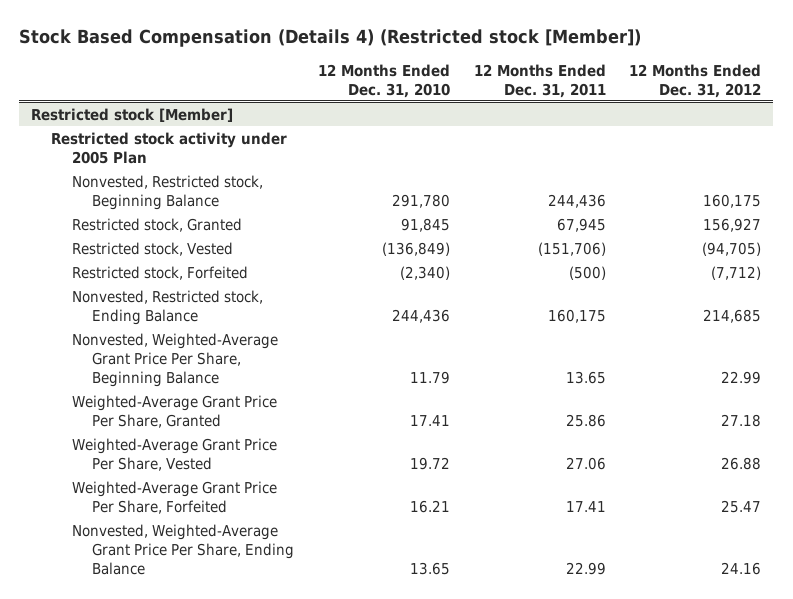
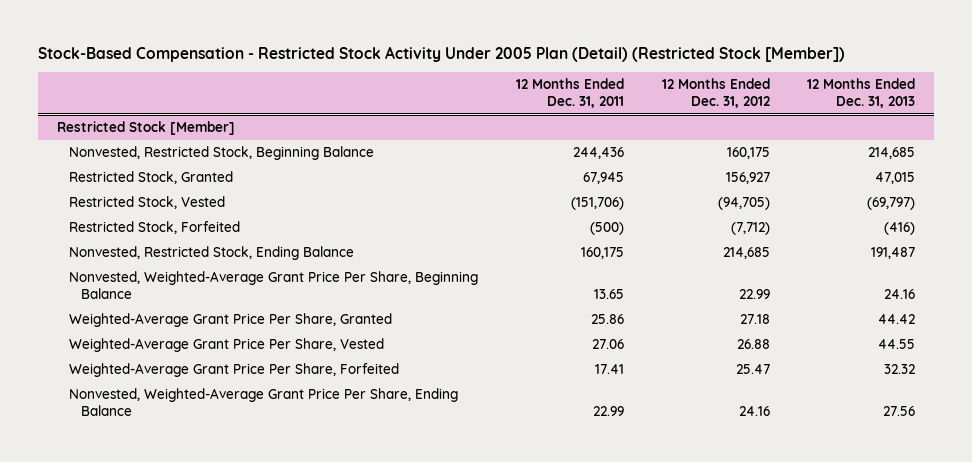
- Stock Based Compensation (Details 4) (Restricted stock [Member])
+ Stock-Based Compensation - Restricted Stock Activity Under 2005 Plan (Detail) (Restricted Stock [Member])
- | 12 Months Ended Dec. 31, 2010 | 12 Months Ended Dec. 31, 2011 | 12 Months Ended Dec. 31, 2012
+ | 12 Months Ended Dec. 31, 2011 | 12 Months Ended Dec. 31, 2012 | 12 Months Ended Dec. 31, 2013
- Restricted stock [Member]
- Restricted stock activity under 2005 Plan
- Nonvested, Restricted stock, Beginning Balance | 291,780 | 244,436 | 160,175
- Restricted stock, Granted | 91,845 | 67,945 | 156,927
- Restricted stock, Vested | (136,849) | (151,706) | (94,705)
- Restricted stock, Forfeited | (2,340) | (500) | (7,712)
- Nonvested, Restricted stock, Ending Balance | 244,436 | 160,175 | 214,685
+ Restricted Stock [Member]
+ Nonvested, Restricted Stock, Beginning Balance | 244,436 | 160,175 | 214,685
+ Restricted Stock, Granted | 67,945 | 156,927 | 47,015
+ Restricted Stock, Vested | (151,706) | (94,705) | (69,797)
+ Restricted Stock, Forfeited | (500) | (7,712) | (416)
+ Nonvested, Restricted Stock, Ending Balance | 160,175 | 214,685 | 191,487

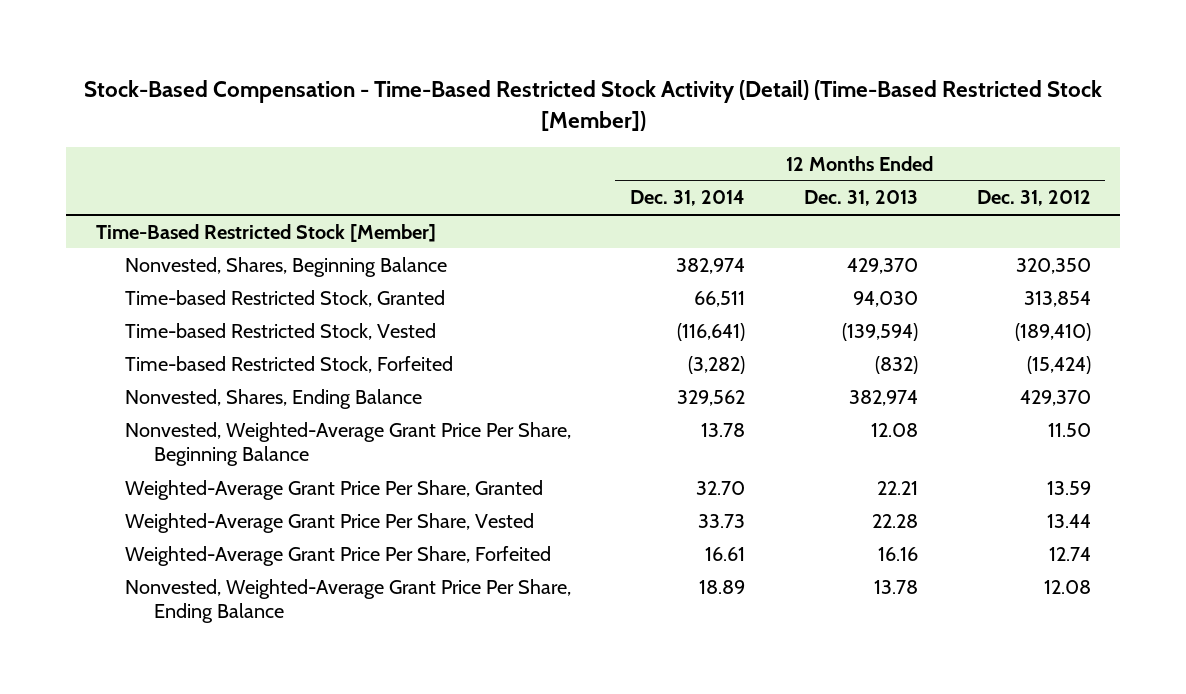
- Stock-Based Compensation - Restricted Stock Activity Under 2005 Plan (Detail) (Restricted Stock [Member])
+ Stock-Based Compensation - Time-Based Restricted Stock Activity (Detail) (Time-Based Restricted Stock [Member])
- | 12 Months Ended Dec. 31, 2011 | 12 Months Ended Dec. 31, 2012 | 12 Months Ended Dec. 31, 2013
+ | 12 Months Ended Dec. 31, 2014 | 12 Months Ended Dec. 31, 2013 | 12 Months Ended Dec. 31, 2012
- Restricted Stock [Member]
- Nonvested, Restricted Stock, Beginning Balance | 244,436 | 160,175 | 214,685
- Restricted Stock, Granted | 67,945 | 156,927 | 47,015
- Restricted Stock, Vested | (151,706) | (94,705) | (69,797)
- Restricted Stock, Forfeited | (500) | (7,712) | (416)
- Nonvested, Restricted Stock, Ending Balance | 160,175 | 214,685 | 191,487
- Nonvested, Weighted-Average Grant Price Per Share, Beginning Balance | 13.65 | 22.99 | 24.16
- Weighted-Average Grant Price Per Share, Granted | 25.86 | 27.18 | 44.42
- Weighted-Average Grant Price Per Share, Vested | 27.06 | 26.88 | 44.55
- Weighted-Average Grant Price Per Share, Forfeited | 17.41 | 25.47 | 32.32
- Nonvested, Weighted-Average Grant Price Per Share, Ending Balance | 22.99 | 24.16 | 27.56
+ Time-Based Restricted Stock [Member]
+ Nonvested, Shares, Beginning Balance | 382,974 | 429,370 | 320,350
+ Time-based Restricted Stock, Granted | 66,511 | 94,030 | 313,854
+ Time-based Restricted Stock, Vested | (116,641) | (139,594) | (189,410)
+ Time-based Restricted Stock, Forfeited | (3,282) | (832) | (15,424)
+ Nonvested, Shares, Ending Balance | 329,562 | 382,974 | 429,370
+ Nonvested, Weighted-Average Grant Price Per Share, Beginning Balance | 13.78 | 12.08 | 11.50
+ Weighted-Average Grant Price Per Share, Granted | 32.70 | 22.21 | 13.59
+ Weighted-Average Grant Price Per Share, Vested | 33.73 | 22.28 | 13.44
+ Weighted-Average Grant Price Per Share, Forfeited | 16.61 | 16.16 | 12.74
+ Nonvested, Weighted-Average Grant Price Per Share, Ending Balance | 18.89 | 13.78 | 12.08

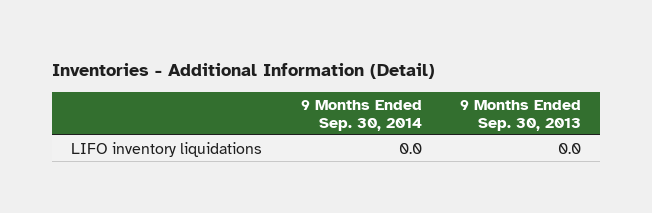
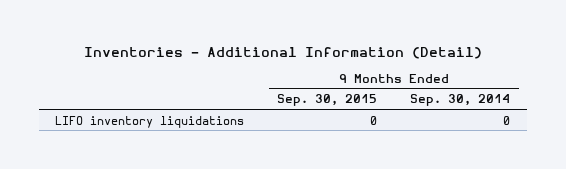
- | 9 Months Ended Sep. 30, 2014 | 9 Months Ended Sep. 30, 2013
+ | 9 Months Ended Sep. 30, 2015 | 9 Months Ended Sep. 30, 2014
- LIFO inventory liquidations | 0.0 | 0.0
+ LIFO inventory liquidations | 0 | 0

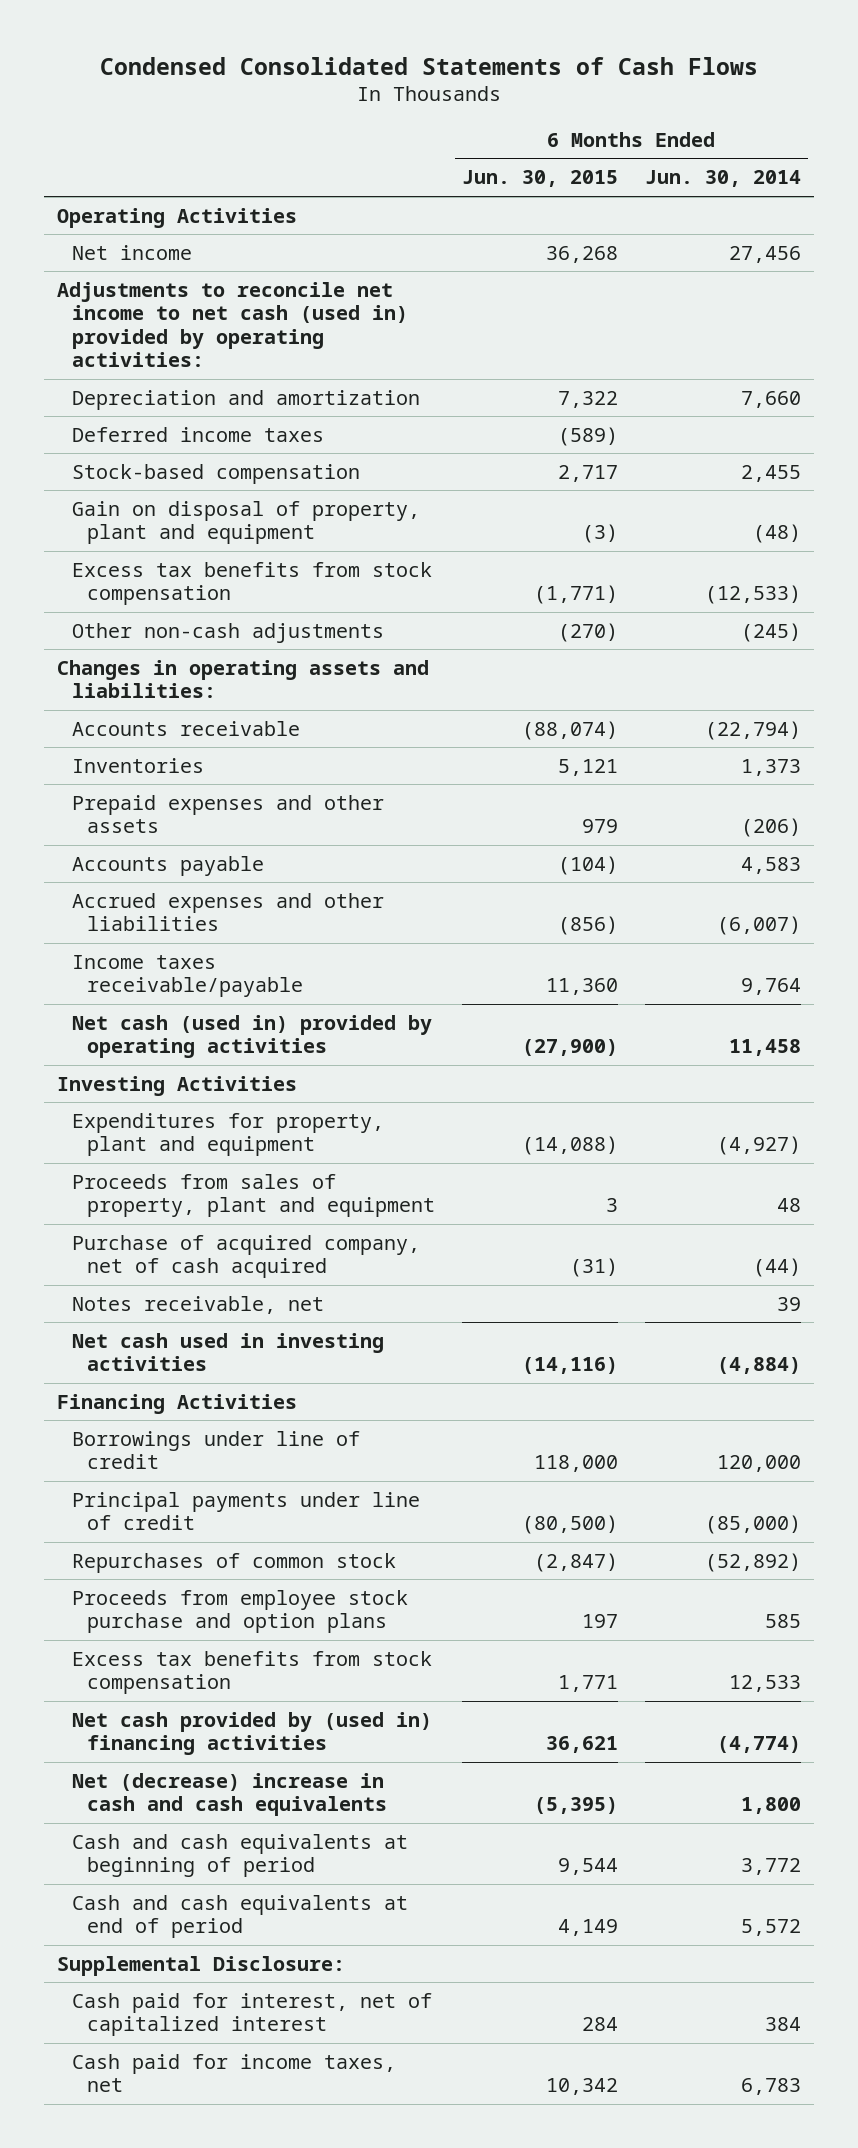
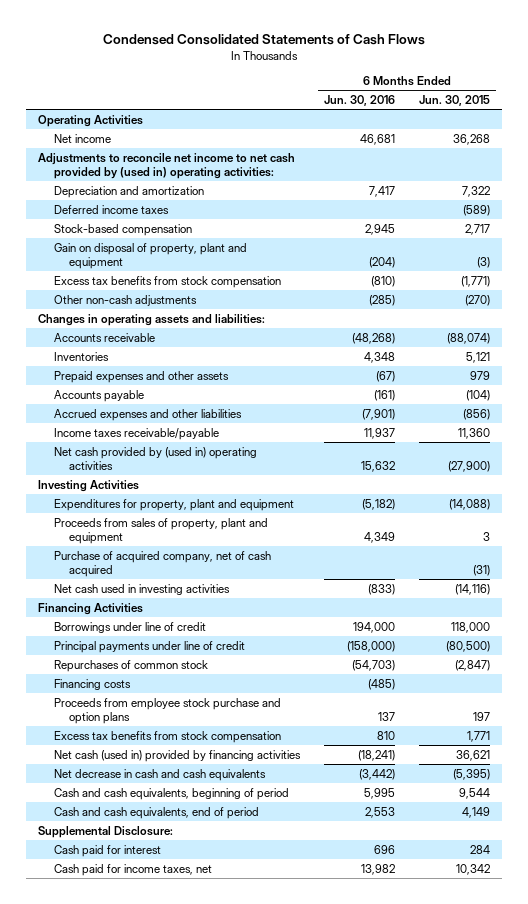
- | 6 Months Ended Jun. 30, 2015 | 6 Months Ended Jun. 30, 2014
+ | 6 Months Ended Jun. 30, 2016 | 6 Months Ended Jun. 30, 2015
- Adjustments to reconcile net income to net cash (used in) provided by operating activities:
+ Adjustments to reconcile net income to net cash provided by (used in) operating activities:
- Net cash (used in) provided by operating activities | (27,900) | 11,458
+ Net cash provided by (used in) operating activities | 15,632 | (27,900)
- Notes receivable, net | | 39
+ Financing costs | (485) |
- Net cash provided by (used in) financing activities | 36,621 | (4,774)
- Net (decrease) increase in cash and cash equivalents | (5,395) | 1,800
- Cash and cash equivalents at beginning of period | 9,544 | 3,772
- Cash and cash equivalents at end of period | 4,149 | 5,572
+ Net cash (used in) provided by financing activities | (18,241) | 36,621
+ Net decrease in cash and cash equivalents | (3,442) | (5,395)
+ Cash and cash equivalents, beginning of period | 5,995 | 9,544
+ Cash and cash equivalents, end of period | 2,553 | 4,149
- Cash paid for interest, net of capitalized interest | 284 | 384
+ Cash paid for interest | 696 | 284

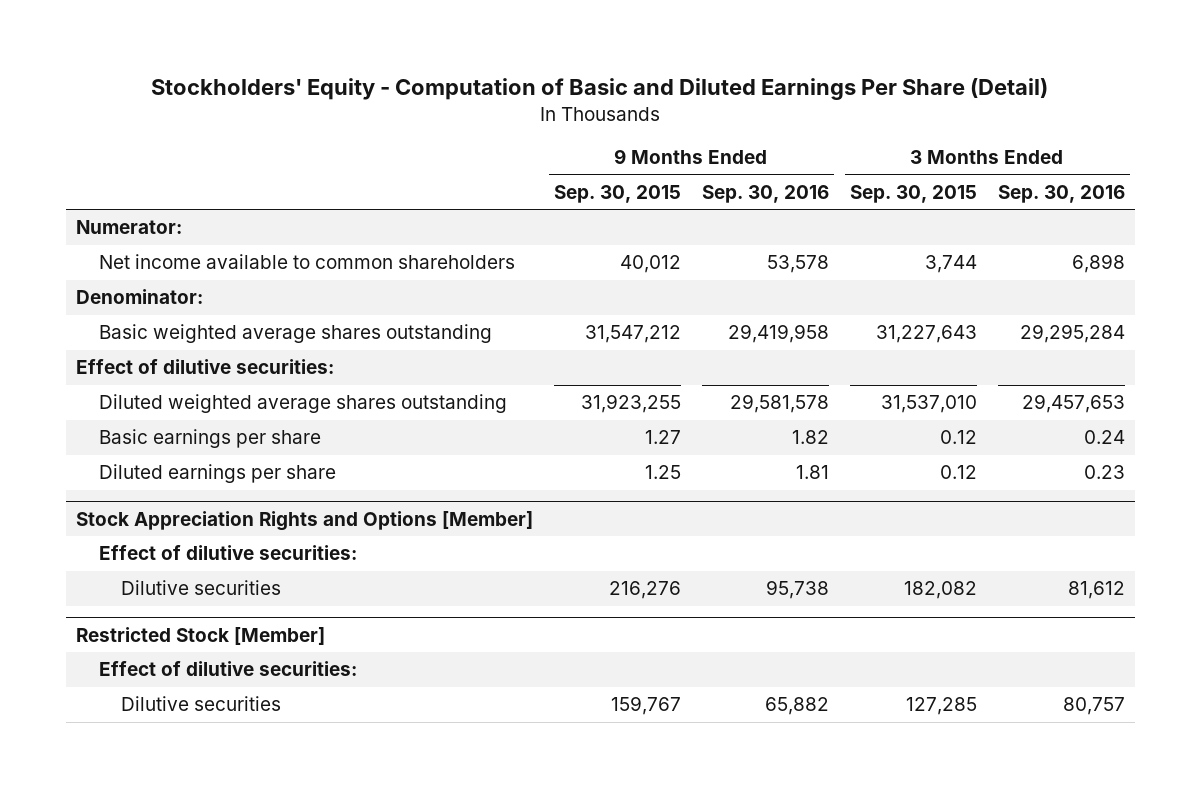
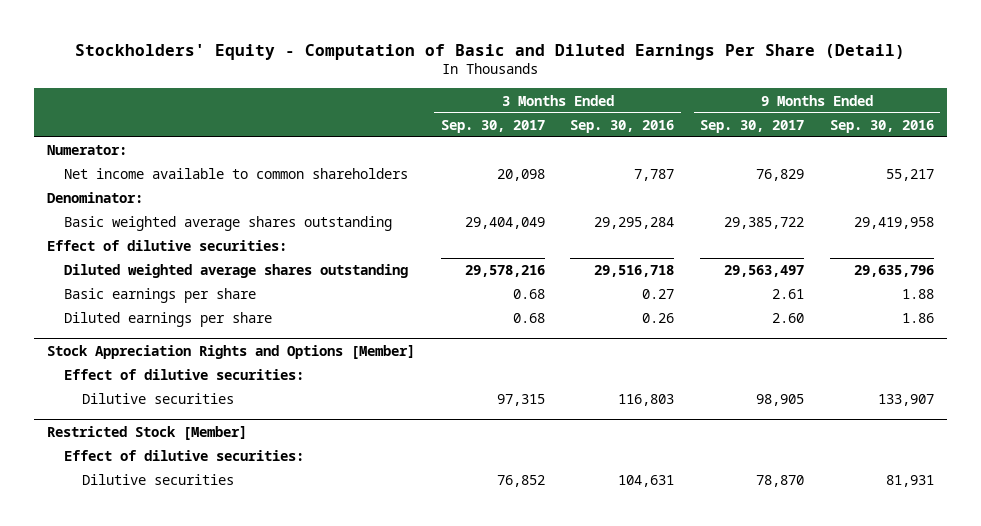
- | 9 Months Ended Sep. 30, 2015 | 9 Months Ended Sep. 30, 2016 | 3 Months Ended Sep. 30, 2015 | 3 Months Ended Sep. 30, 2016
+ | 3 Months Ended Sep. 30, 2017 | 3 Months Ended Sep. 30, 2016 | 9 Months Ended Sep. 30, 2017 | 9 Months Ended Sep. 30, 2016
- Net income available to common shareholders | 40,012 | 53,578 | 3,744 | 6,898
+ Net income available to common shareholders | 20,098 | 7,787 | 76,829 | 55,217
- Diluted weighted average shares outstanding | 31,923,255 | 29,581,578 | 31,537,010 | 29,457,653
- Basic earnings per share | 1.27 | 1.82 | 0.12 | 0.24
- Diluted earnings per share | 1.25 | 1.81 | 0.12 | 0.23
+ Diluted weighted average shares outstanding | 29,578,216 | 29,516,718 | 29,563,497 | 29,635,796
+ Basic earnings per share | 0.68 | 0.27 | 2.61 | 1.88
+ Diluted earnings per share | 0.68 | 0.26 | 2.60 | 1.86
@ Stock Appreciation Rights and Options [Member]
- Dilutive securities | 216,276 | 95,738 | 182,082 | 81,612
+ Dilutive securities | 97,315 | 116,803 | 98,905 | 133,907
@ Restricted Stock [Member]
- Dilutive securities | 159,767 | 65,882 | 127,285 | 80,757
+ Dilutive securities | 76,852 | 104,631 | 78,870 | 81,931

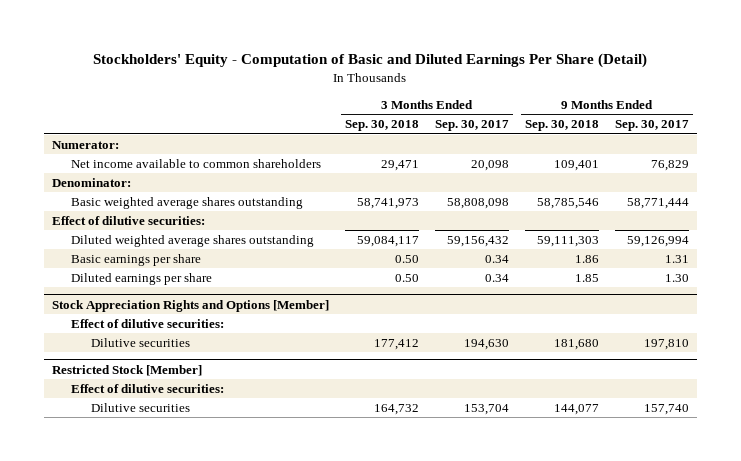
- | 3 Months Ended Sep. 30, 2017 | 3 Months Ended Sep. 30, 2016 | 9 Months Ended Sep. 30, 2017 | 9 Months Ended Sep. 30, 2016
+ | 3 Months Ended Sep. 30, 2018 | 3 Months Ended Sep. 30, 2017 | 9 Months Ended Sep. 30, 2018 | 9 Months Ended Sep. 30, 2017
- Basic weighted average shares outstanding | 29,404,049 | 29,295,284 | 29,385,722 | 29,419,958
+ Basic weighted average shares outstanding | 58,741,973 | 58,808,098 | 58,785,546 | 58,771,444
- Diluted weighted average shares outstanding | 29,578,216 | 29,516,718 | 29,563,497 | 29,635,796
- Basic earnings per share | 0.68 | 0.27 | 2.61 | 1.88
- Diluted earnings per share | 0.68 | 0.26 | 2.60 | 1.86
+ Diluted weighted average shares outstanding | 59,084,117 | 59,156,432 | 59,111,303 | 59,126,994
+ Basic earnings per share | 0.50 | 0.34 | 1.86 | 1.31
+ Diluted earnings per share | 0.50 | 0.34 | 1.85 | 1.30
@ Stock Appreciation Rights and Options [Member]
- Dilutive securities | 97,315 | 116,803 | 98,905 | 133,907
+ Dilutive securities | 177,412 | 194,630 | 181,680 | 197,810
@ Restricted Stock [Member]
- Dilutive securities | 76,852 | 104,631 | 78,870 | 81,931
+ Dilutive securities | 164,732 | 153,704 | 144,077 | 157,740

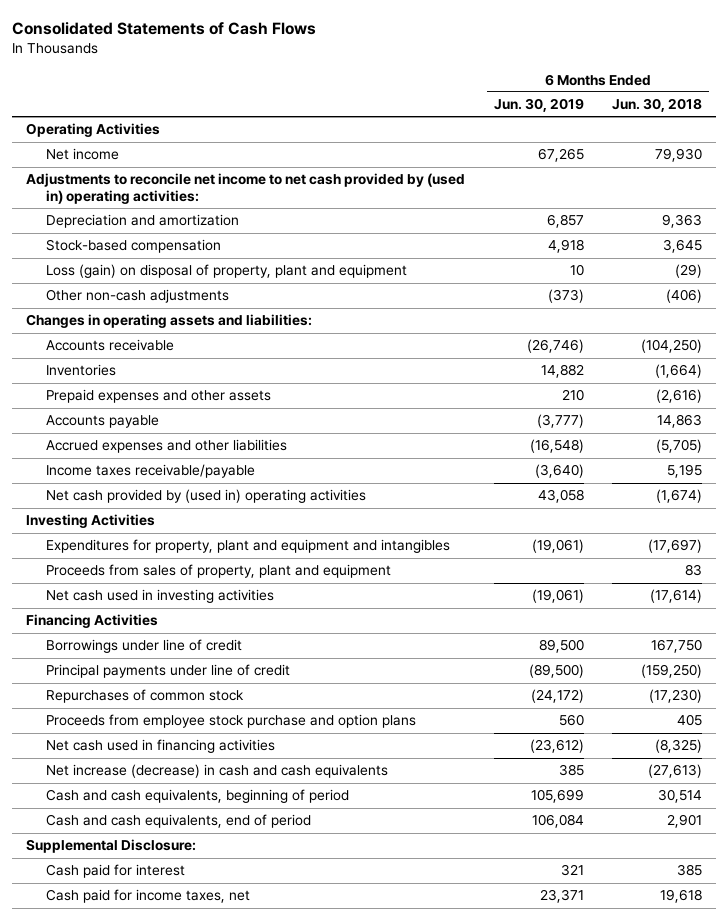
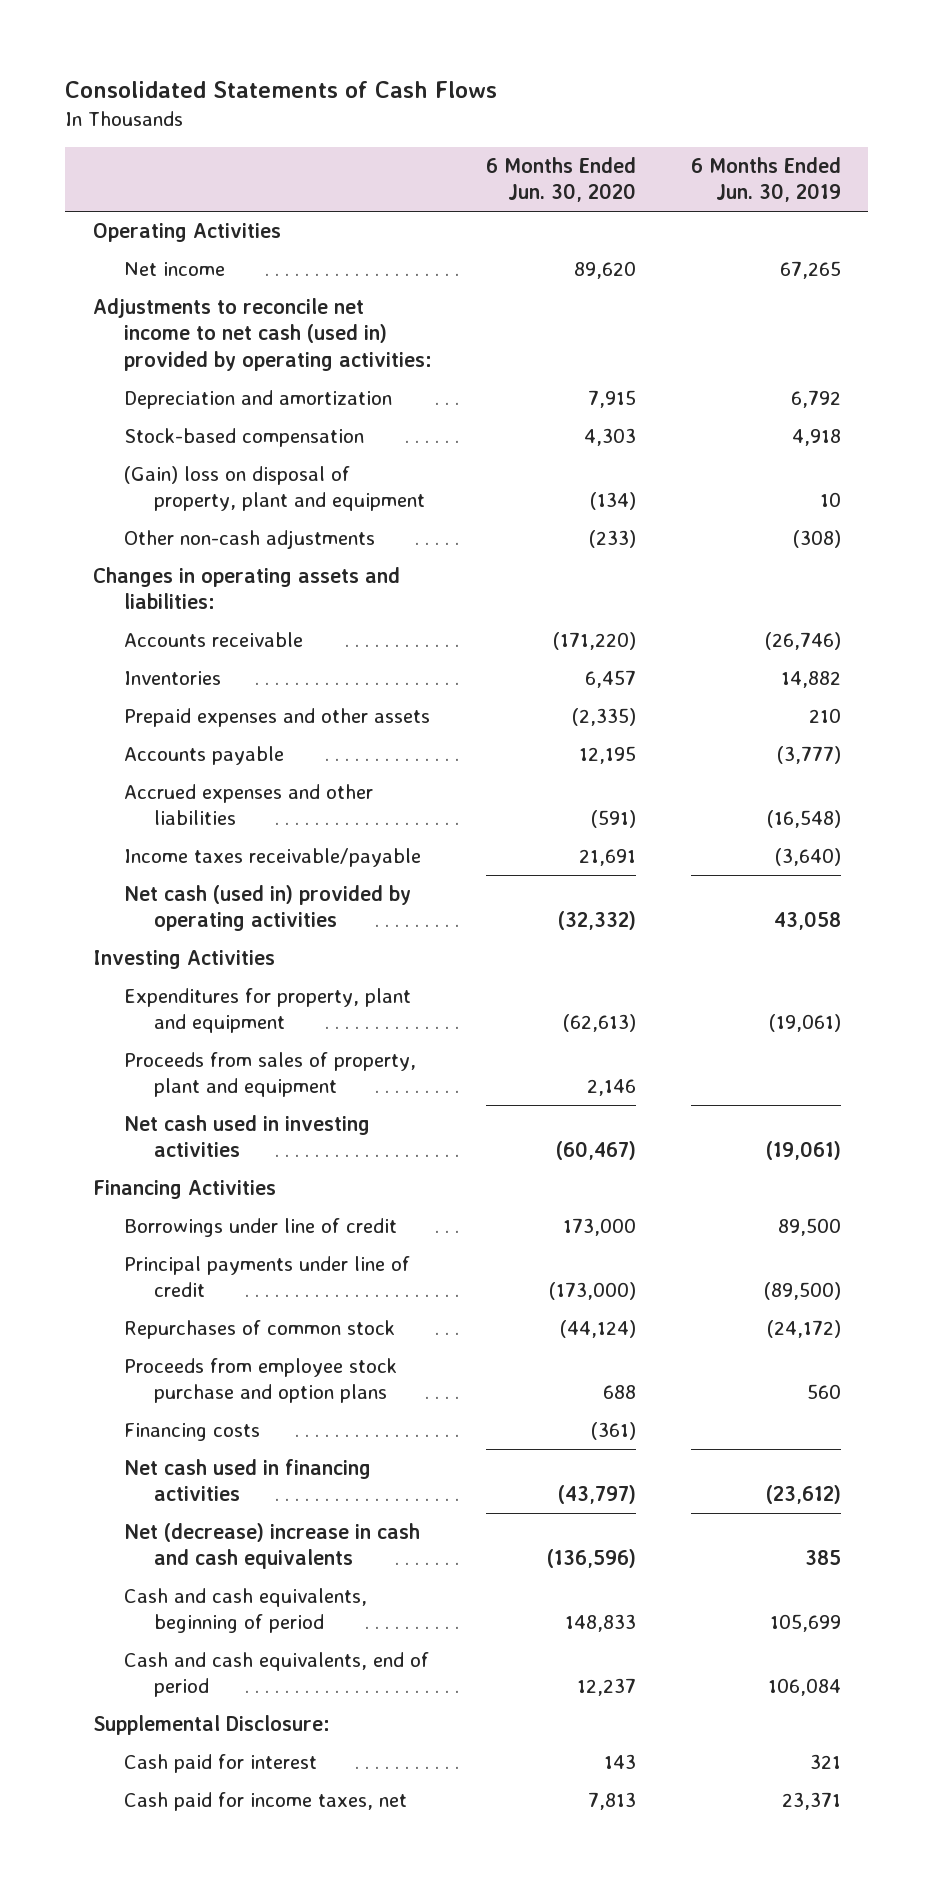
- | 6 Months Ended Jun. 30, 2019 | 6 Months Ended Jun. 30, 2018
+ | 6 Months Ended Jun. 30, 2020 | 6 Months Ended Jun. 30, 2019
- Adjustments to reconcile net income to net cash provided by (used in) operating activities:
- Depreciation and amortization | 6,857 | 9,363
+ Adjustments to reconcile net income to net cash (used in) provided by operating activities:
+ Depreciation and amortization | 7,915 | 6,792
- Loss (gain) on disposal of property, plant and equipment | 10 | (29)
- Other non-cash adjustments | (373) | (406)
+ (Gain) loss on disposal of property, plant and equipment | (134) | 10
+ Other non-cash adjustments | (233) | (308)
- Net cash provided by (used in) operating activities | 43,058 | (1,674)
+ Net cash (used in) provided by operating activities | (32,332) | 43,058
- Expenditures for property, plant and equipment and intangibles | (19,061) | (17,697)
+ Expenditures for property, plant and equipment | (62,613) | (19,061)
+ Financing costs | (361) |
- Net increase (decrease) in cash and cash equivalents | 385 | (27,613)
+ Net (decrease) increase in cash and cash equivalents | (136,596) | 385

